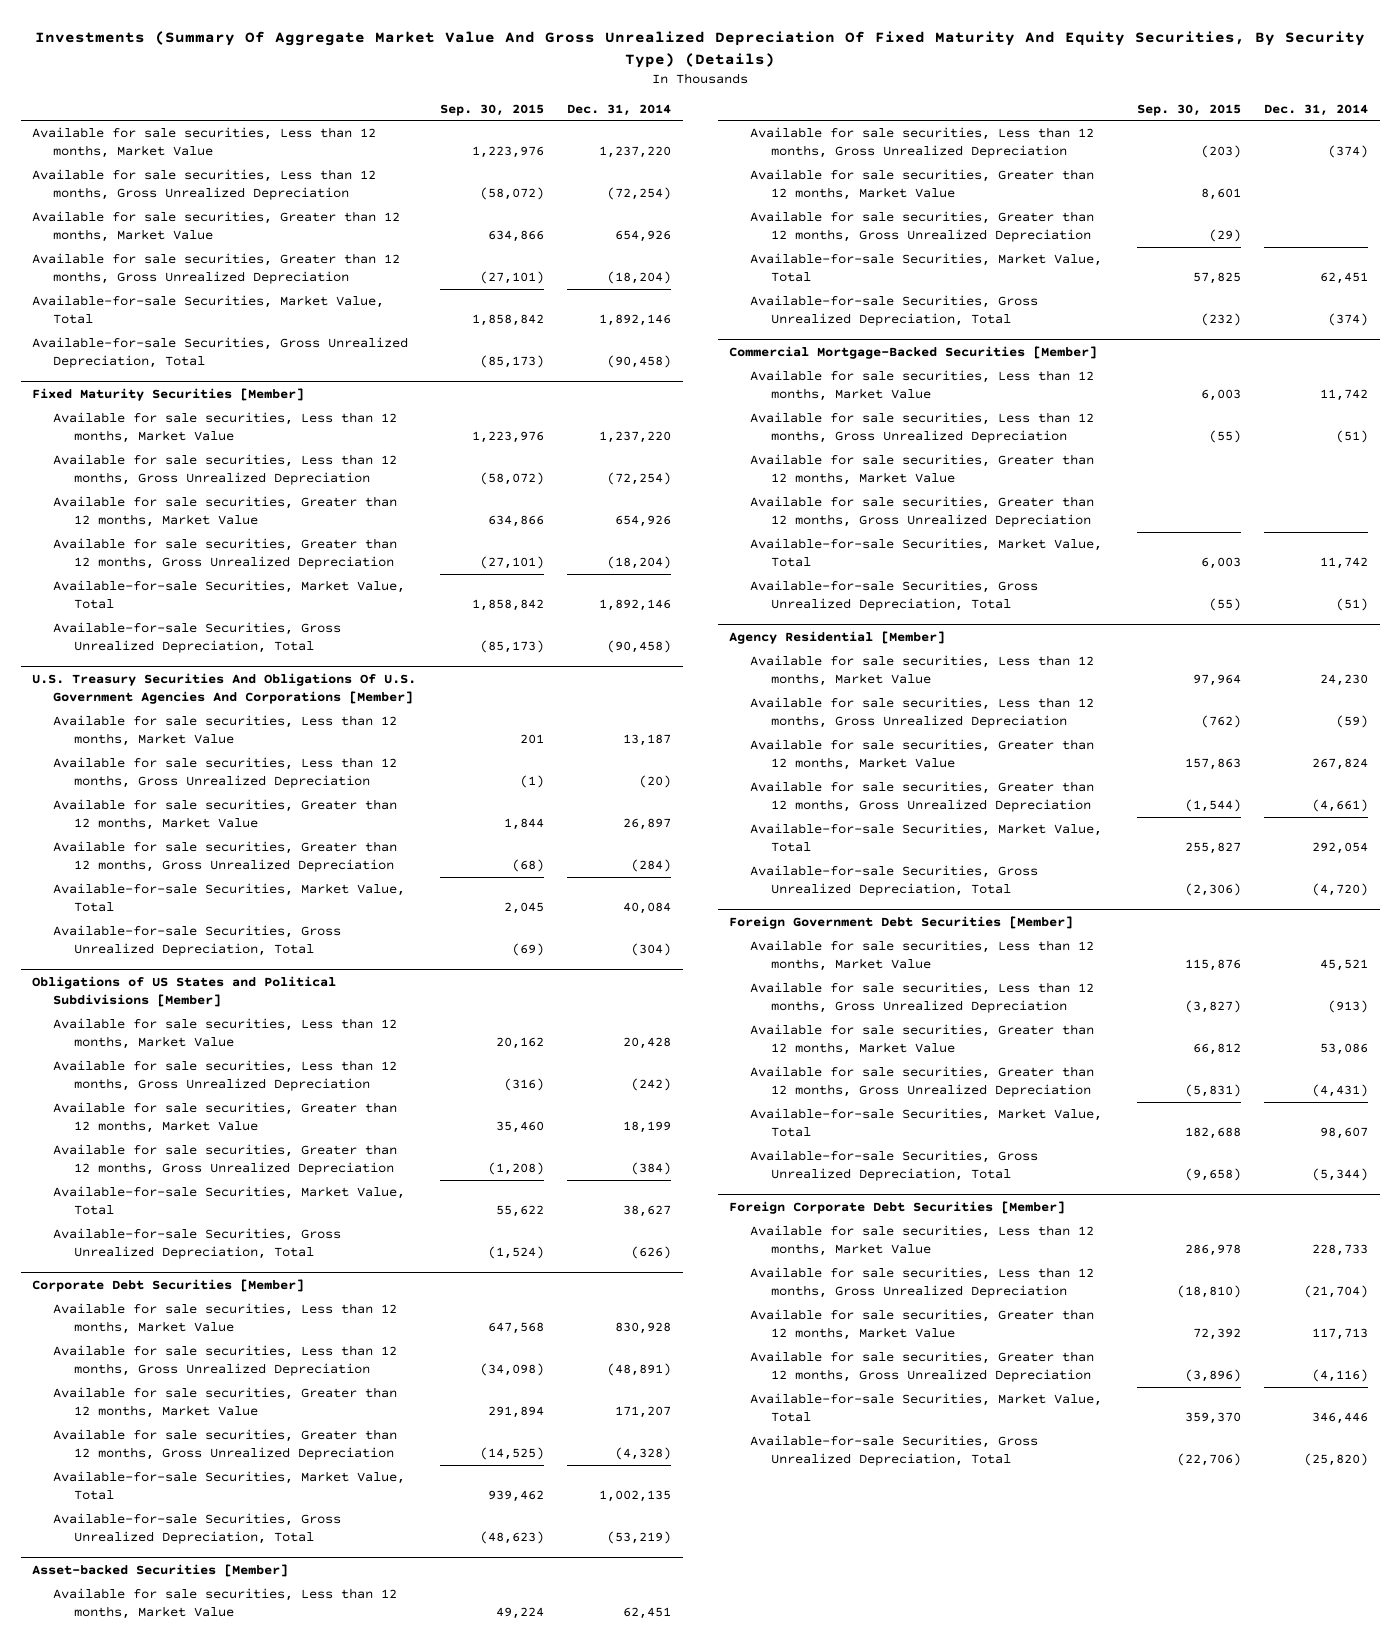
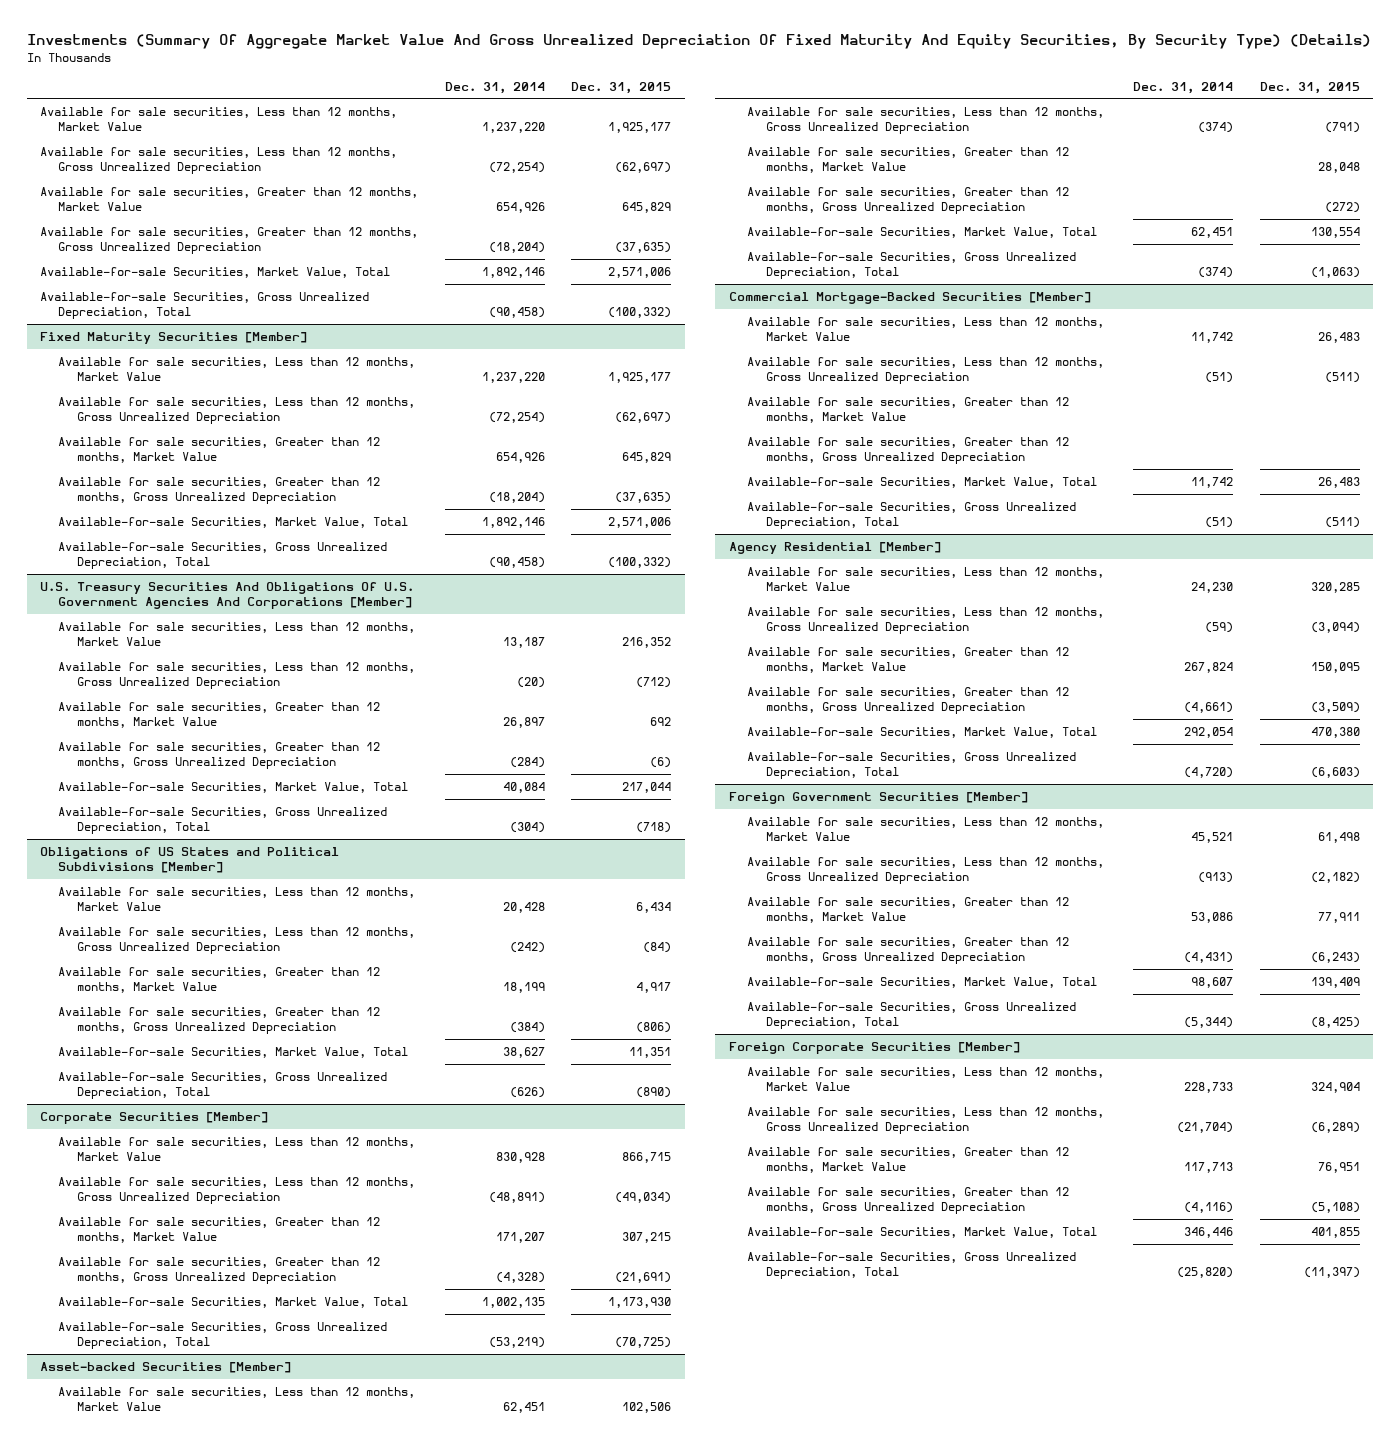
- | Sep. 30, 2015 | Dec. 31, 2014
+ | Dec. 31, 2014 | Dec. 31, 2015
- Corporate Debt Securities [Member]
+ Corporate Securities [Member]
- Foreign Government Debt Securities [Member]
+ Foreign Government Securities [Member]
- Foreign Corporate Debt Securities [Member]
+ Foreign Corporate Securities [Member]

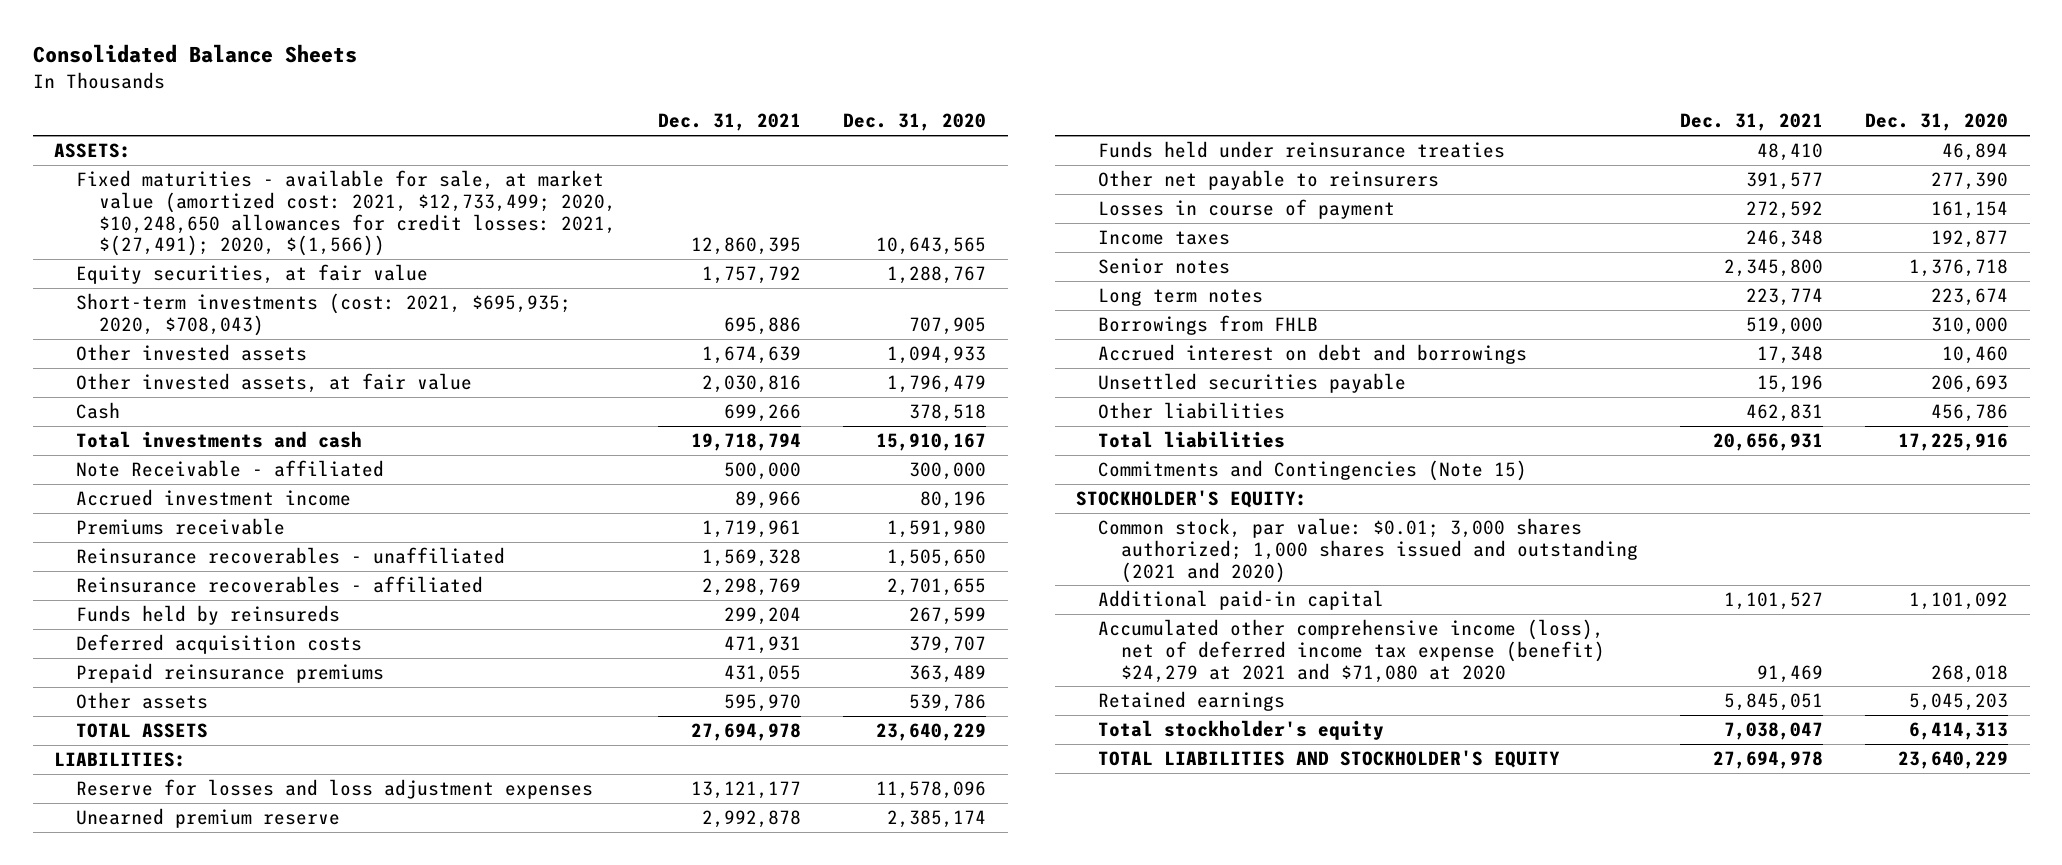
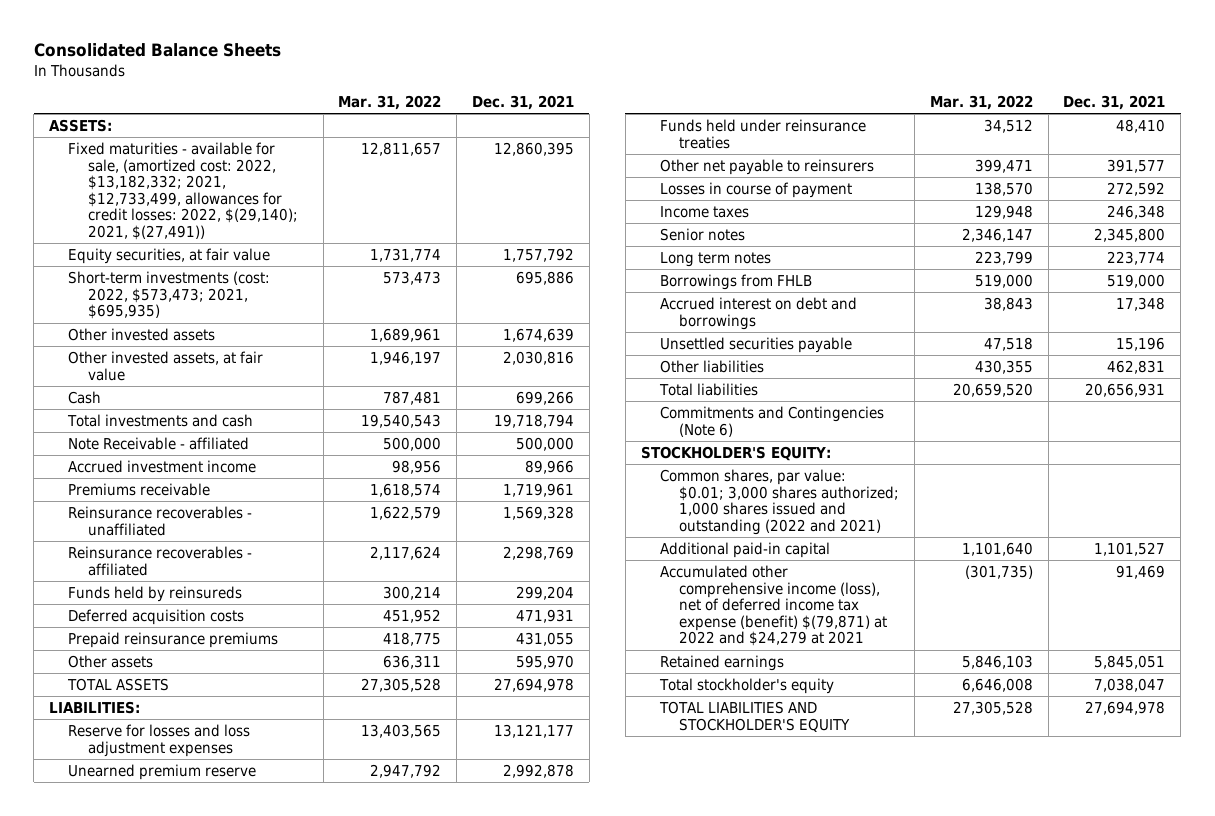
- | Dec. 31, 2021 | Dec. 31, 2020
+ | Mar. 31, 2022 | Dec. 31, 2021
- Fixed maturities - available for sale, at market value (amortized cost: 2021, $12,733,499; 2020, $10,248,650 allowances for credit losses: 2021, $(27,491); 2020, $(1,566)) | 12,860,395 | 10,643,565
+ Fixed maturities - available for sale, (amortized cost: 2022, $13,182,332; 2021, $12,733,499, allowances for credit losses: 2022, $(29,140); 2021, $(27,491)) | 12,811,657 | 12,860,395
- Short-term investments (cost: 2021, $695,935; 2020, $708,043) | 695,886 | 707,905
+ Short-term investments (cost: 2022, $573,473; 2021, $695,935) | 573,473 | 695,886
- Commitments and Contingencies (Note 15)
+ Commitments and Contingencies (Note 6)
- Common stock, par value: $0.01; 3,000 shares authorized; 1,000 shares issued and outstanding (2021 and 2020)
+ Common shares, par value: $0.01; 3,000 shares authorized; 1,000 shares issued and outstanding (2022 and 2021)
- Accumulated other comprehensive income (loss), net of deferred income tax expense (benefit) $24,279 at 2021 and $71,080 at 2020 | 91,469 | 268,018
+ Accumulated other comprehensive income (loss), net of deferred income tax expense (benefit) $(79,871) at 2022 and $24,279 at 2021 | (301,735) | 91,469

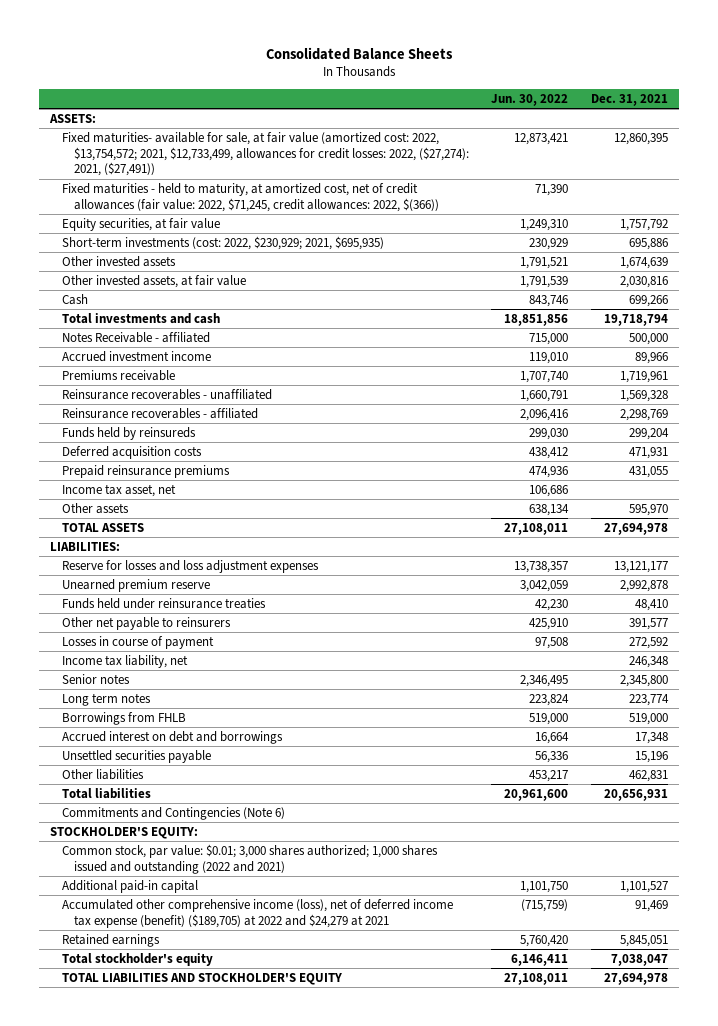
- | Mar. 31, 2022 | Dec. 31, 2021
+ | Jun. 30, 2022 | Dec. 31, 2021
- Fixed maturities - available for sale, (amortized cost: 2022, $13,182,332; 2021, $12,733,499, allowances for credit losses: 2022, $(29,140); 2021, $(27,491)) | 12,811,657 | 12,860,395
+ Fixed maturities- available for sale, at fair value (amortized cost: 2022, $13,754,572; 2021, $12,733,499, allowances for credit losses: 2022, ($27,274): 2021, ($27,491)) | 12,873,421 | 12,860,395
+ Fixed maturities - held to maturity, at amortized cost, net of credit allowances (fair value: 2022, $71,245, credit allowances: 2022, $(366)) | 71,390 |
- Short-term investments (cost: 2022, $573,473; 2021, $695,935) | 573,473 | 695,886
+ Short-term investments (cost: 2022, $230,929; 2021, $695,935) | 230,929 | 695,886
- Note Receivable - affiliated | 500,000 | 500,000
+ Notes Receivable - affiliated | 715,000 | 500,000
+ Income tax asset, net | 106,686 |
- Income taxes | 129,948 | 246,348
+ Income tax liability, net | | 246,348
- Common shares, par value: $0.01; 3,000 shares authorized; 1,000 shares issued and outstanding (2022 and 2021)
+ Common stock, par value: $0.01; 3,000 shares authorized; 1,000 shares issued and outstanding (2022 and 2021)
- Accumulated other comprehensive income (loss), net of deferred income tax expense (benefit) $(79,871) at 2022 and $24,279 at 2021 | (301,735) | 91,469
+ Accumulated other comprehensive income (loss), net of deferred income tax expense (benefit) ($189,705) at 2022 and $24,279 at 2021 | (715,759) | 91,469

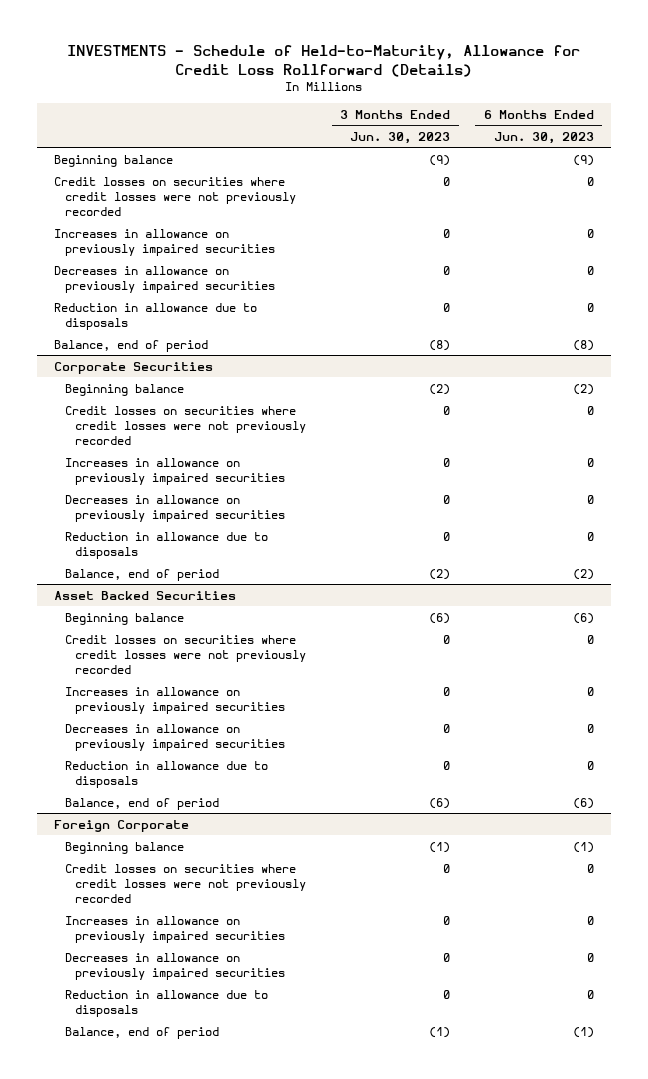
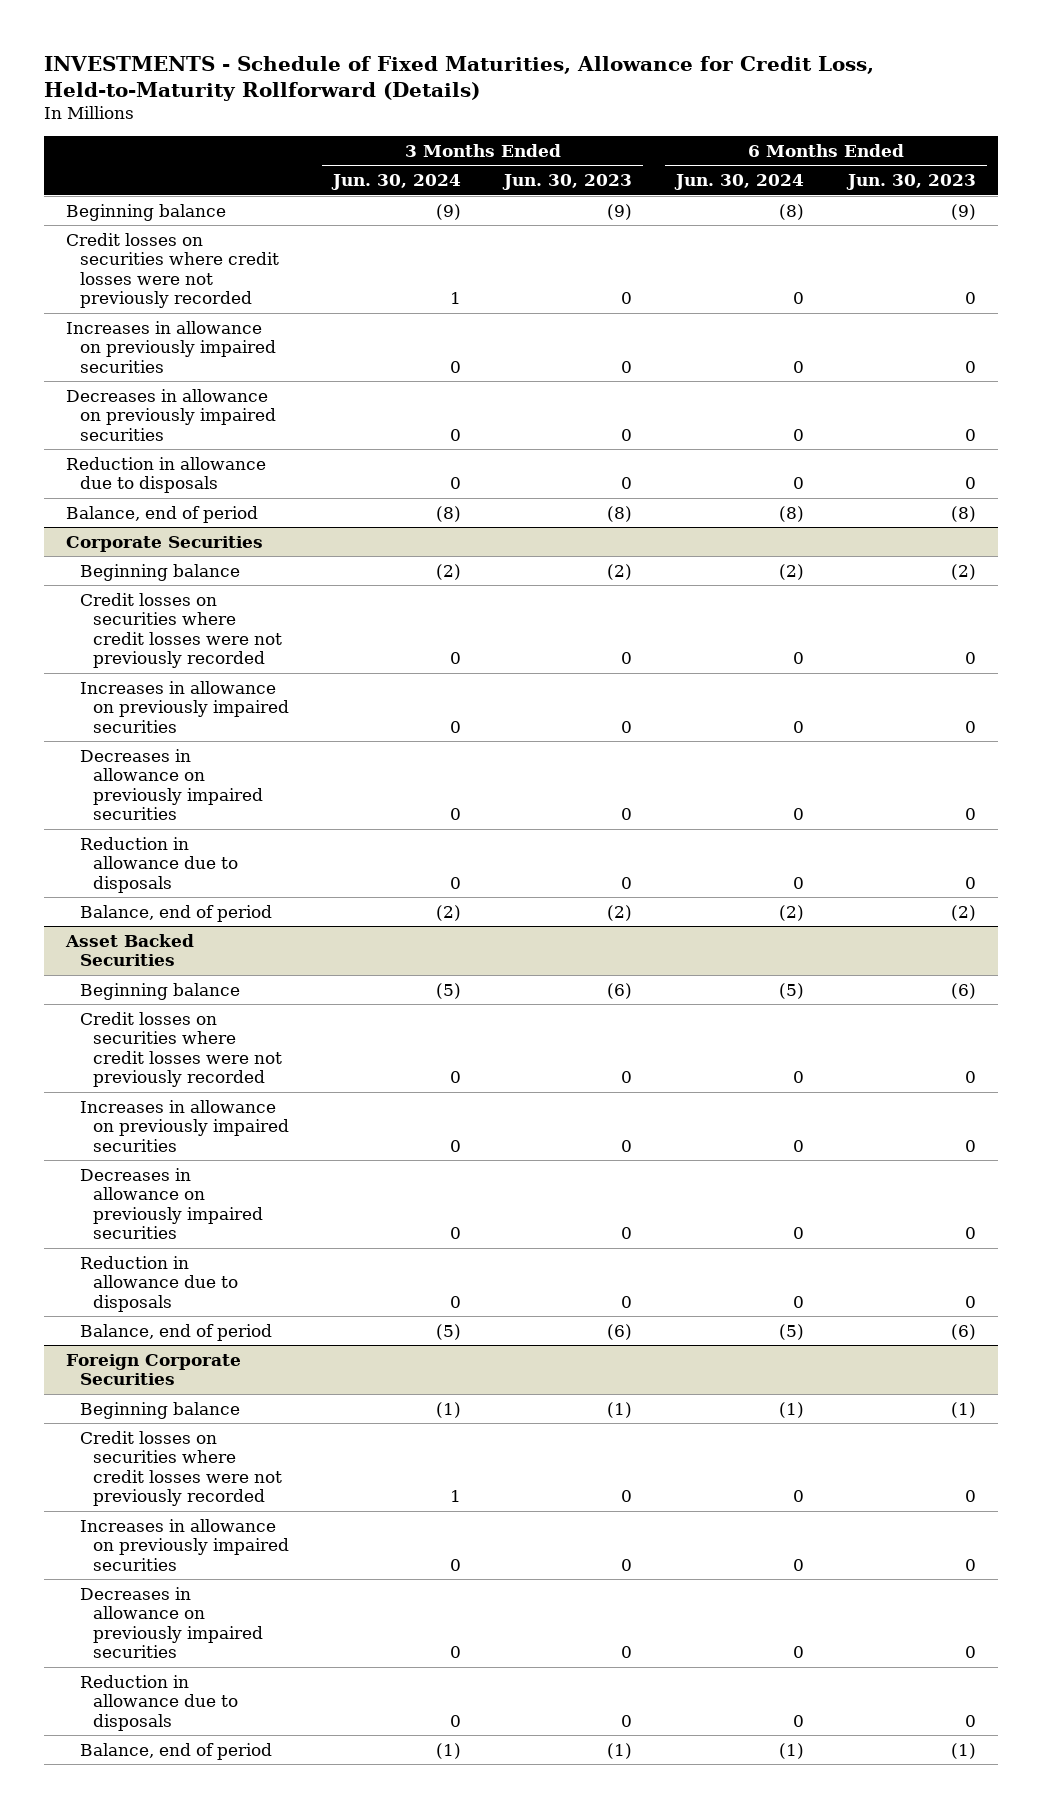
- INVESTMENTS - Schedule of Held-to-Maturity, Allowance for Credit Loss Rollforward (Details)
+ INVESTMENTS - Schedule of Fixed Maturities, Allowance for Credit Loss, Held-to-Maturity Rollforward (Details)
- | 3 Months Ended Jun. 30, 2023 | 6 Months Ended Jun. 30, 2023
+ | 3 Months Ended Jun. 30, 2024 | 3 Months Ended Jun. 30, 2023 | 6 Months Ended Jun. 30, 2024 | 6 Months Ended Jun. 30, 2023
- Foreign Corporate
+ Foreign Corporate Securities

